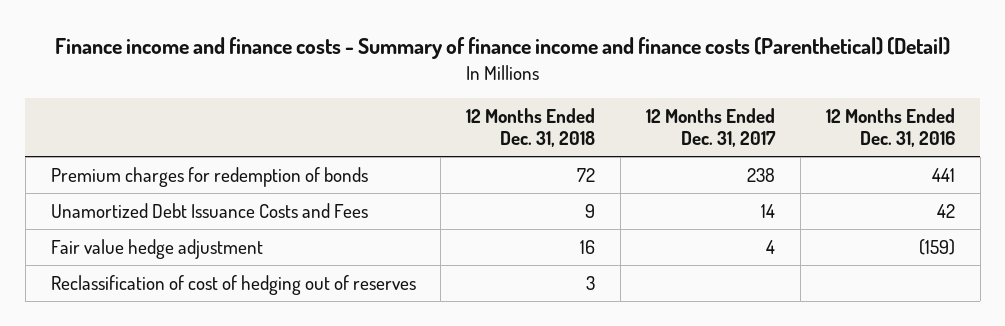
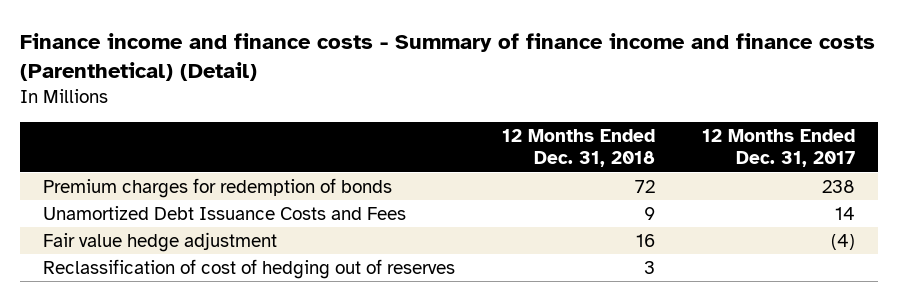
- | 12 Months Ended Dec. 31, 2018 | 12 Months Ended Dec. 31, 2017 | 12 Months Ended Dec. 31, 2016
+ | 12 Months Ended Dec. 31, 2018 | 12 Months Ended Dec. 31, 2017
- Fair value hedge adjustment | 16 | 4 | (159)
+ Fair value hedge adjustment | 16 | (4)

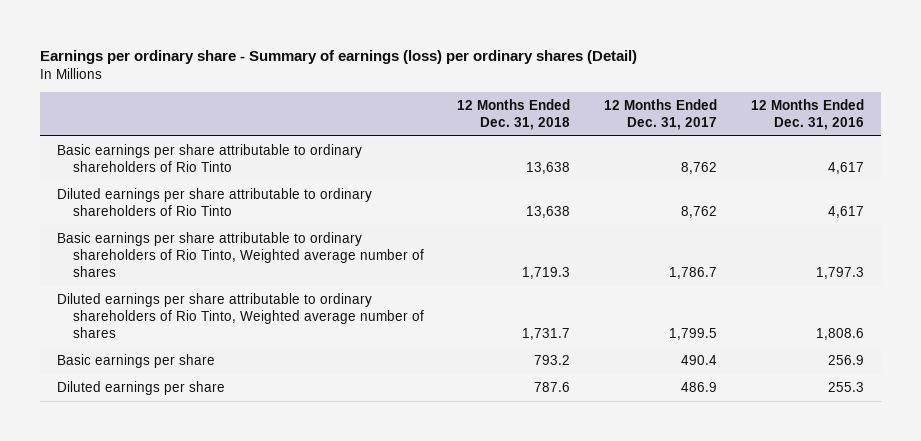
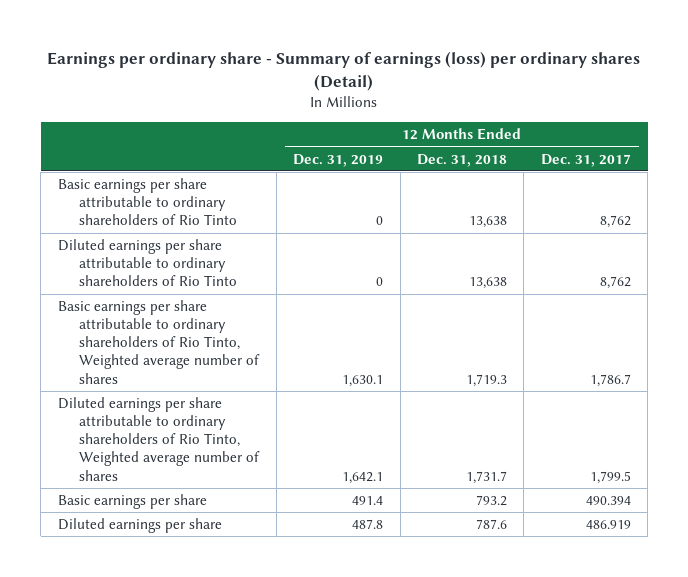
- | 12 Months Ended Dec. 31, 2018 | 12 Months Ended Dec. 31, 2017 | 12 Months Ended Dec. 31, 2016
+ | 12 Months Ended Dec. 31, 2019 | 12 Months Ended Dec. 31, 2018 | 12 Months Ended Dec. 31, 2017
- Basic earnings per share | 793.2 | 490.4 | 256.9
- Diluted earnings per share | 787.6 | 486.9 | 255.3
+ Basic earnings per share | 491.4 | 793.2 | 490.394
+ Diluted earnings per share | 487.8 | 787.6 | 486.919

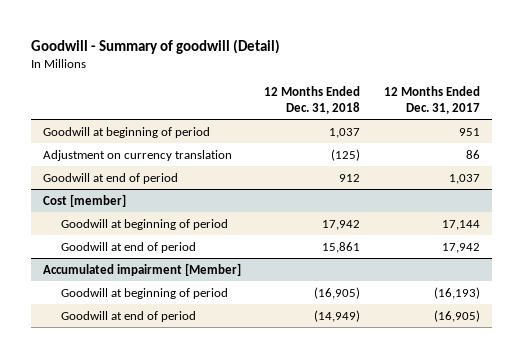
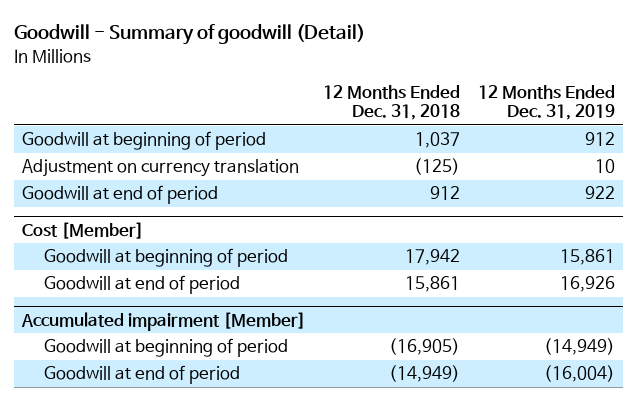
- | 12 Months Ended Dec. 31, 2018 | 12 Months Ended Dec. 31, 2017
+ | 12 Months Ended Dec. 31, 2018 | 12 Months Ended Dec. 31, 2019
- Cost [member]
+ Cost [Member]

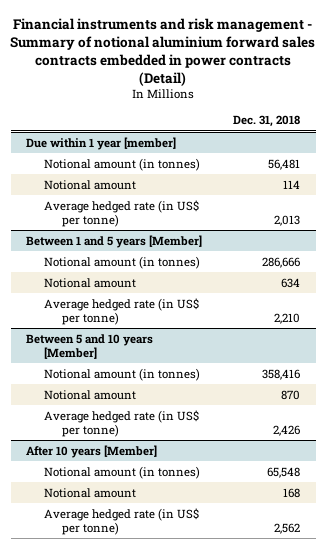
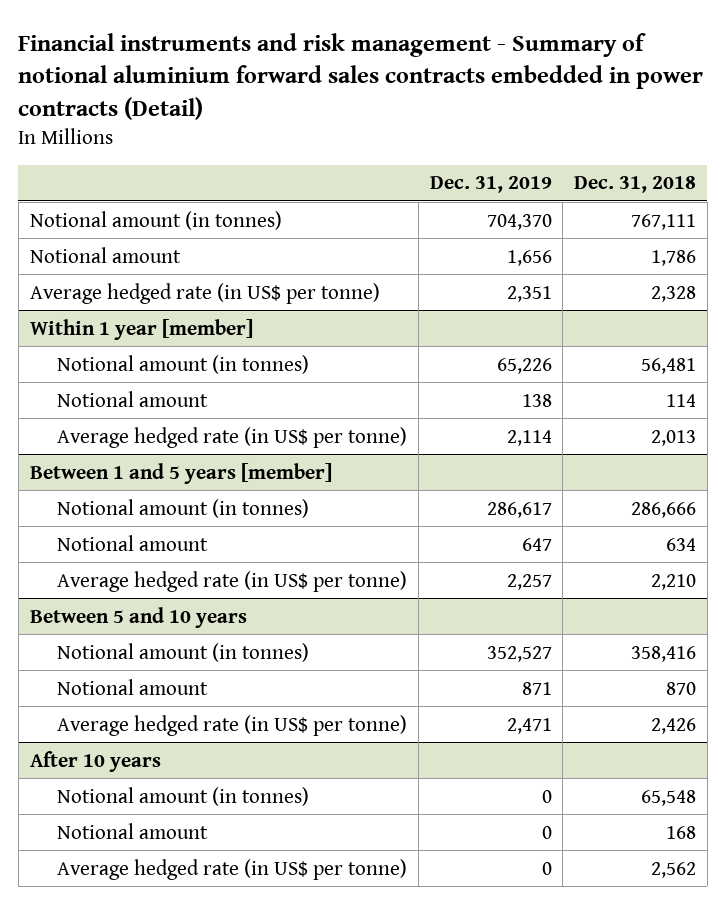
- | Dec. 31, 2018
+ | Dec. 31, 2019 | Dec. 31, 2018
- Due within 1 year [member]
+ Notional amount (in tonnes) | 704,370 | 767,111
+ Notional amount | 1,656 | 1,786
+ Average hedged rate (in US$ per tonne) | 2,351 | 2,328
+ Within 1 year [member]
- Between 1 and 5 years [Member]
+ Between 1 and 5 years [member]
- Between 5 and 10 years [Member]
+ Between 5 and 10 years
- After 10 years [Member]
+ After 10 years

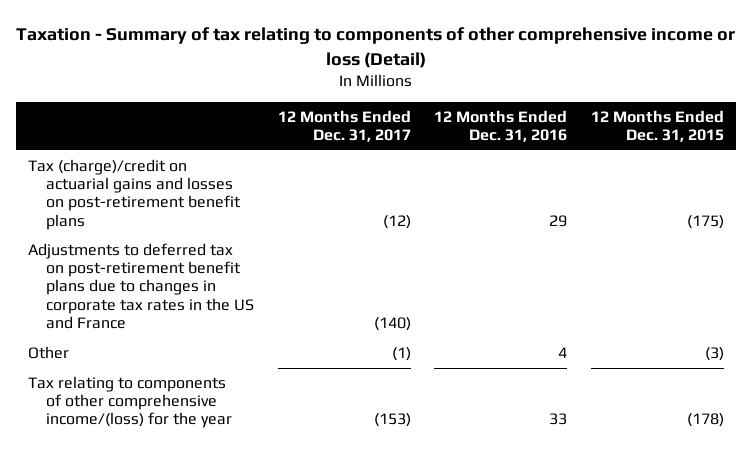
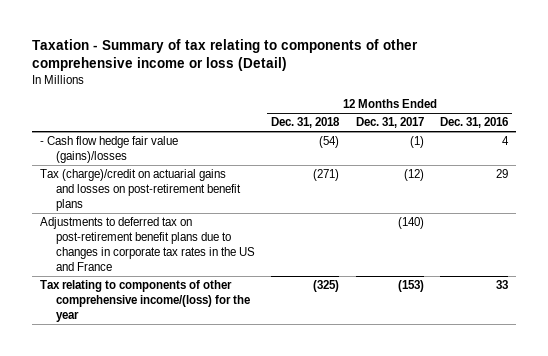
- | 12 Months Ended Dec. 31, 2017 | 12 Months Ended Dec. 31, 2016 | 12 Months Ended Dec. 31, 2015
+ | 12 Months Ended Dec. 31, 2018 | 12 Months Ended Dec. 31, 2017 | 12 Months Ended Dec. 31, 2016
+ - Cash flow hedge fair value (gains)/losses | (54) | (1) | 4
- Other | (1) | 4 | (3)

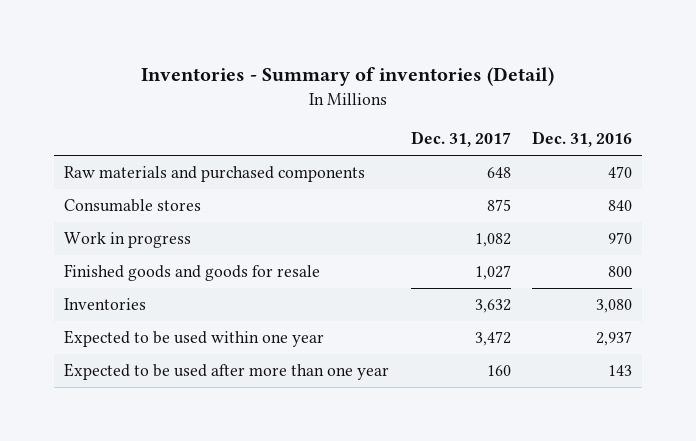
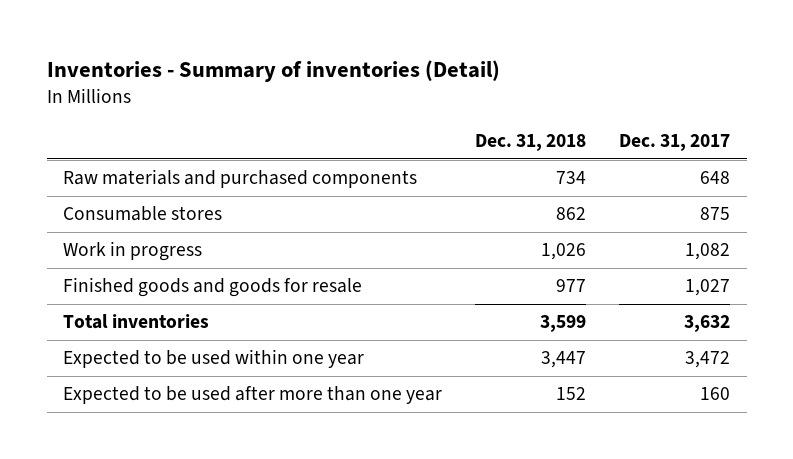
- | Dec. 31, 2017 | Dec. 31, 2016
+ | Dec. 31, 2018 | Dec. 31, 2017
- Inventories | 3,632 | 3,080
+ Total inventories | 3,599 | 3,632

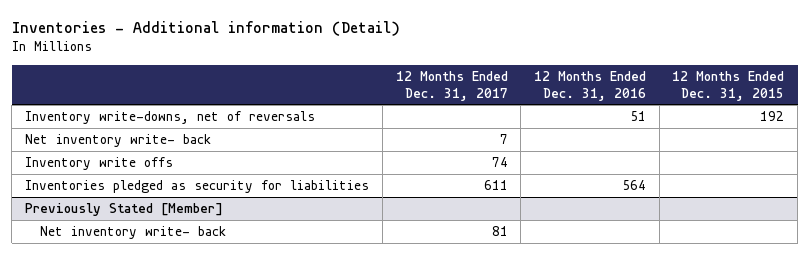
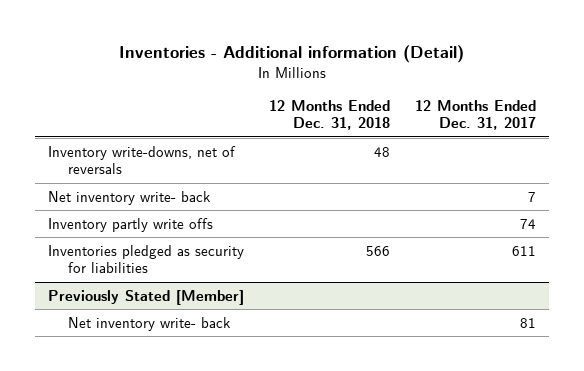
- | 12 Months Ended Dec. 31, 2017 | 12 Months Ended Dec. 31, 2016 | 12 Months Ended Dec. 31, 2015
+ | 12 Months Ended Dec. 31, 2018 | 12 Months Ended Dec. 31, 2017
- Inventory write offs | 74 | |
+ Inventory partly write offs | | 74

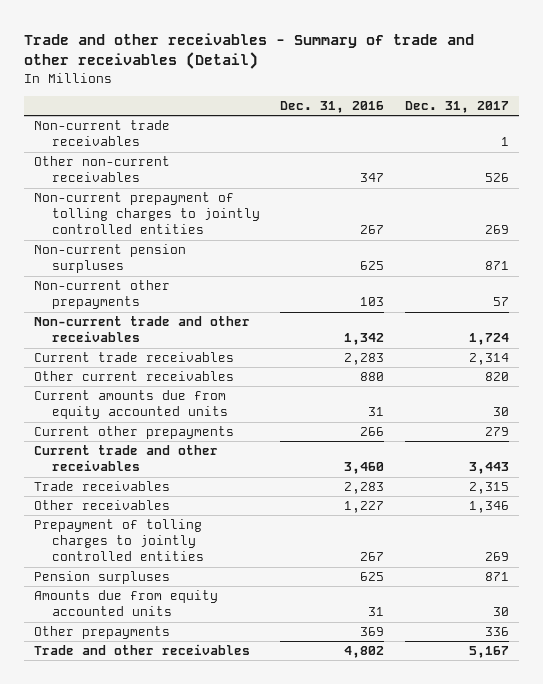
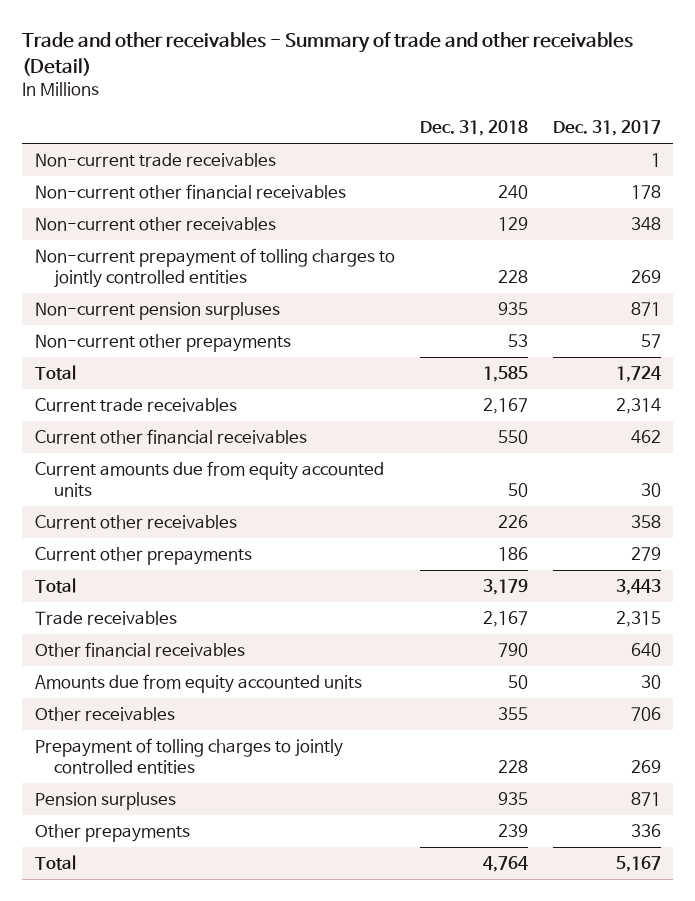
- | Dec. 31, 2016 | Dec. 31, 2017
+ | Dec. 31, 2018 | Dec. 31, 2017
- Other non-current receivables | 347 | 526
+ Non-current other financial receivables | 240 | 178
+ Non-current other receivables | 129 | 348
- Non-current trade and other receivables | 1,342 | 1,724
+ Total | 1,585 | 1,724
- Other current receivables | 880 | 820
+ Current other financial receivables | 550 | 462
+ Current other receivables | 226 | 358
- Current trade and other receivables | 3,460 | 3,443
+ Total | 3,179 | 3,443
- Other receivables | 1,227 | 1,346
+ Other financial receivables | 790 | 640
moved up: Amounts due from equity accounted units | 50 | 30
+ Other receivables | 355 | 706
- Trade and other receivables | 4,802 | 5,167
+ Total | 4,764 | 5,167

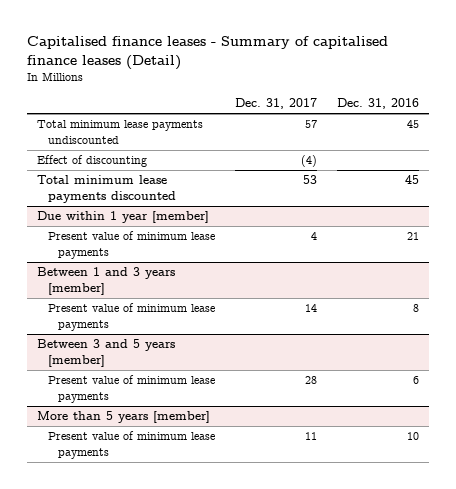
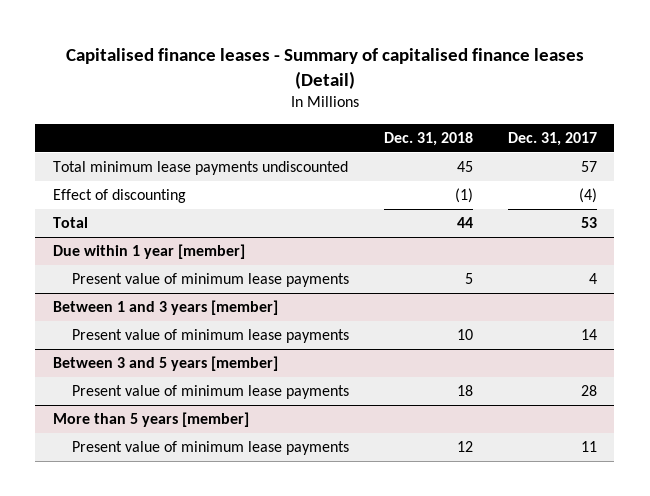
- | Dec. 31, 2017 | Dec. 31, 2016
+ | Dec. 31, 2018 | Dec. 31, 2017
- Total minimum lease payments discounted | 53 | 45
+ Total | 44 | 53

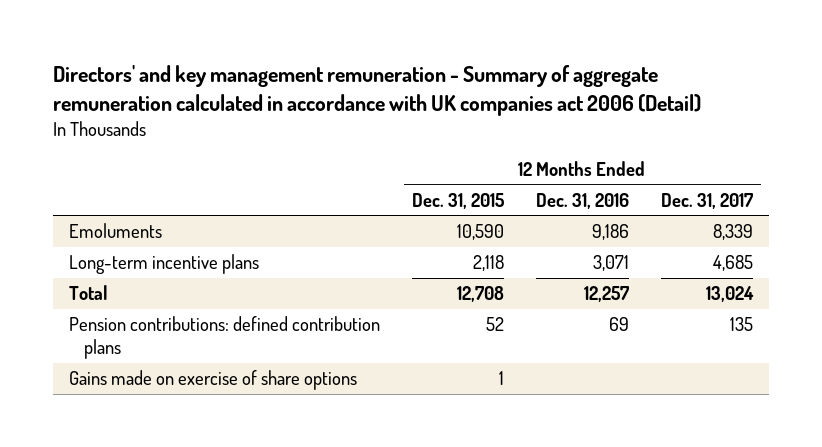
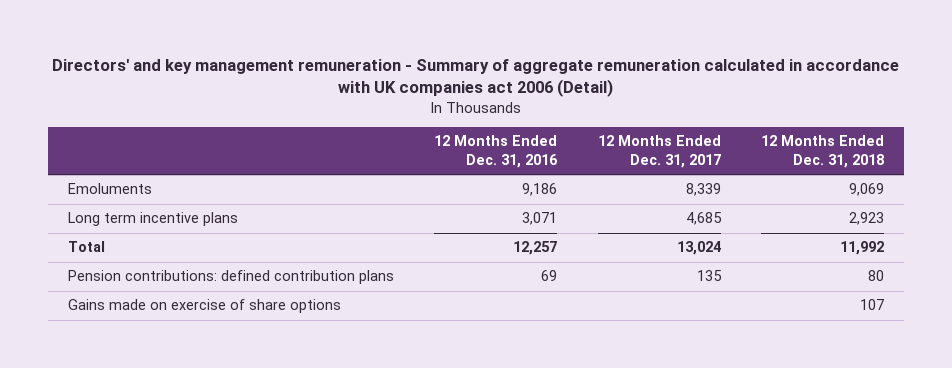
- | 12 Months Ended Dec. 31, 2015 | 12 Months Ended Dec. 31, 2016 | 12 Months Ended Dec. 31, 2017
+ | 12 Months Ended Dec. 31, 2016 | 12 Months Ended Dec. 31, 2017 | 12 Months Ended Dec. 31, 2018
- Long-term incentive plans | 2,118 | 3,071 | 4,685
+ Long term incentive plans | 3,071 | 4,685 | 2,923

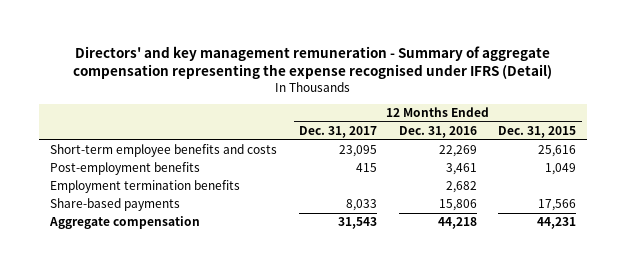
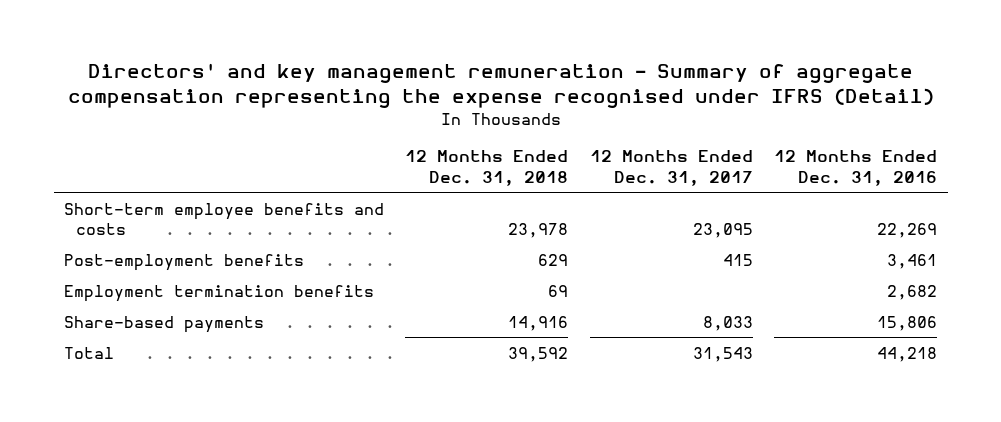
- | 12 Months Ended Dec. 31, 2017 | 12 Months Ended Dec. 31, 2016 | 12 Months Ended Dec. 31, 2015
+ | 12 Months Ended Dec. 31, 2018 | 12 Months Ended Dec. 31, 2017 | 12 Months Ended Dec. 31, 2016
- Aggregate compensation | 31,543 | 44,218 | 44,231
+ Total | 39,592 | 31,543 | 44,218

